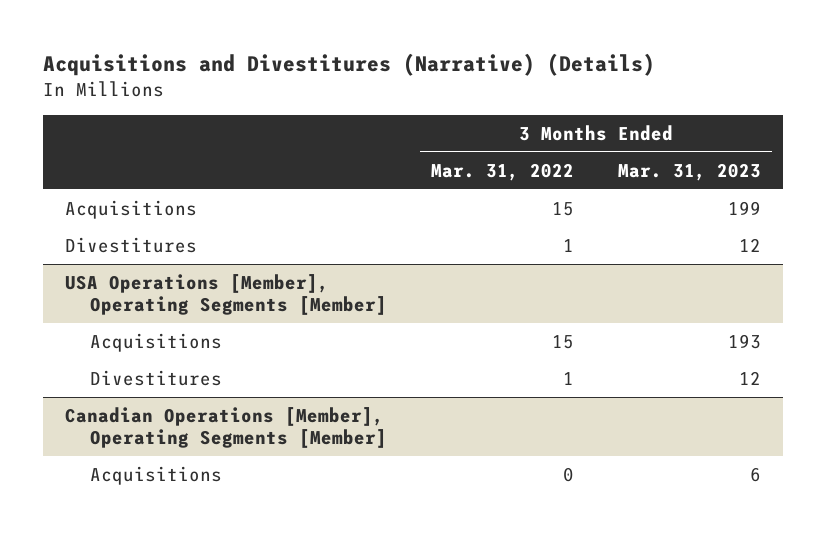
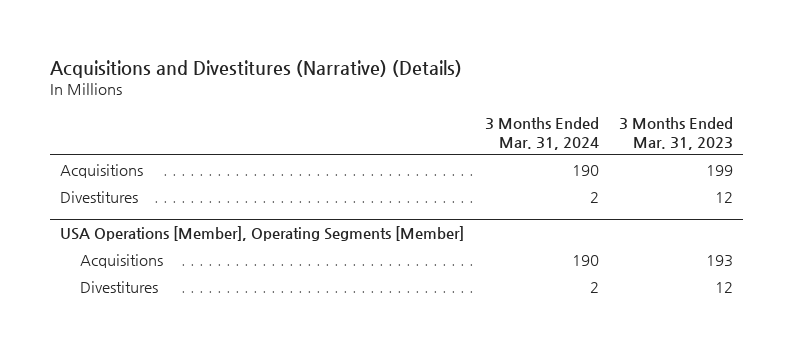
- | 3 Months Ended Mar. 31, 2022 | 3 Months Ended Mar. 31, 2023
+ | 3 Months Ended Mar. 31, 2024 | 3 Months Ended Mar. 31, 2023
- Canadian Operations [Member], Operating Segments [Member]
- Acquisitions | 0 | 6

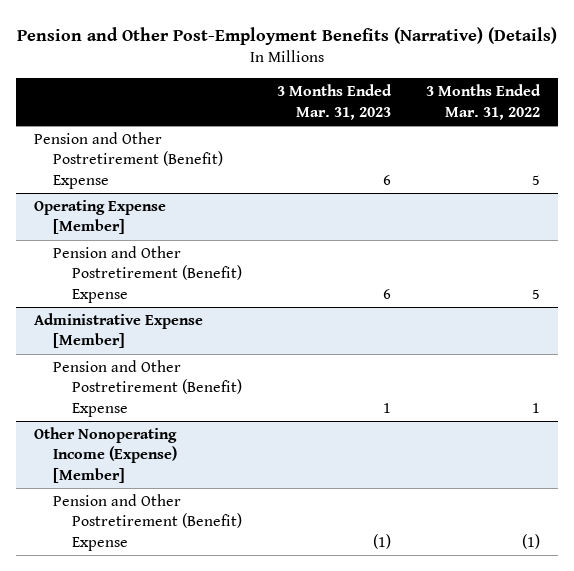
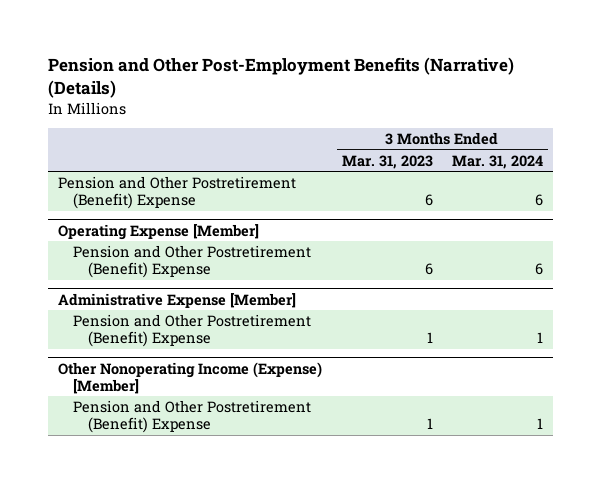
- | 3 Months Ended Mar. 31, 2023 | 3 Months Ended Mar. 31, 2022
+ | 3 Months Ended Mar. 31, 2023 | 3 Months Ended Mar. 31, 2024
@ Other Nonoperating Income (Expense) [Member]
- Pension and Other Postretirement (Benefit) Expense | (1) | (1)
+ Pension and Other Postretirement (Benefit) Expense | 1 | 1

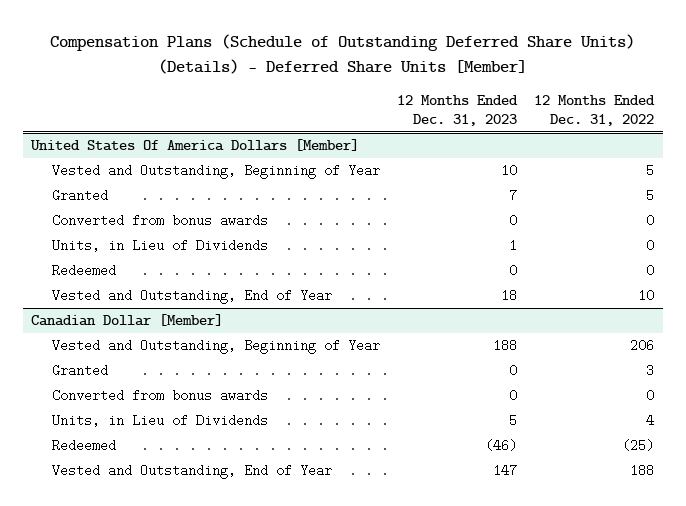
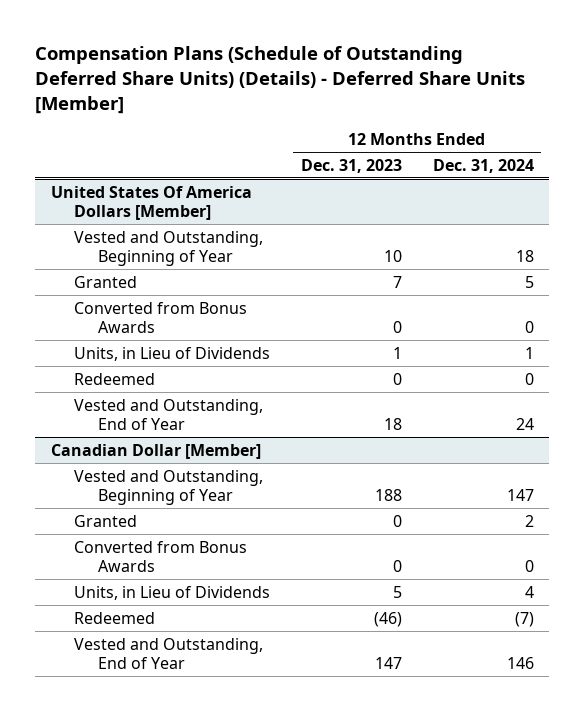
- | 12 Months Ended Dec. 31, 2023 | 12 Months Ended Dec. 31, 2022
+ | 12 Months Ended Dec. 31, 2023 | 12 Months Ended Dec. 31, 2024
@ United States Of America Dollars [Member]
- Converted from bonus awards | 0 | 0
+ Converted from Bonus Awards | 0 | 0
@ Canadian Dollar [Member]
- Converted from bonus awards | 0 | 0
+ Converted from Bonus Awards | 0 | 0

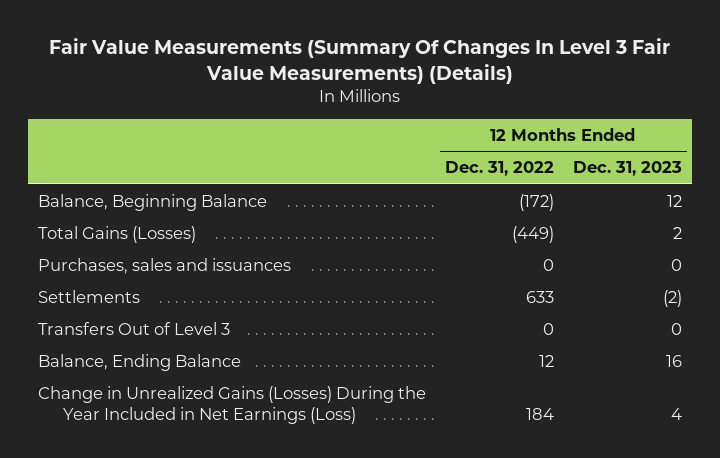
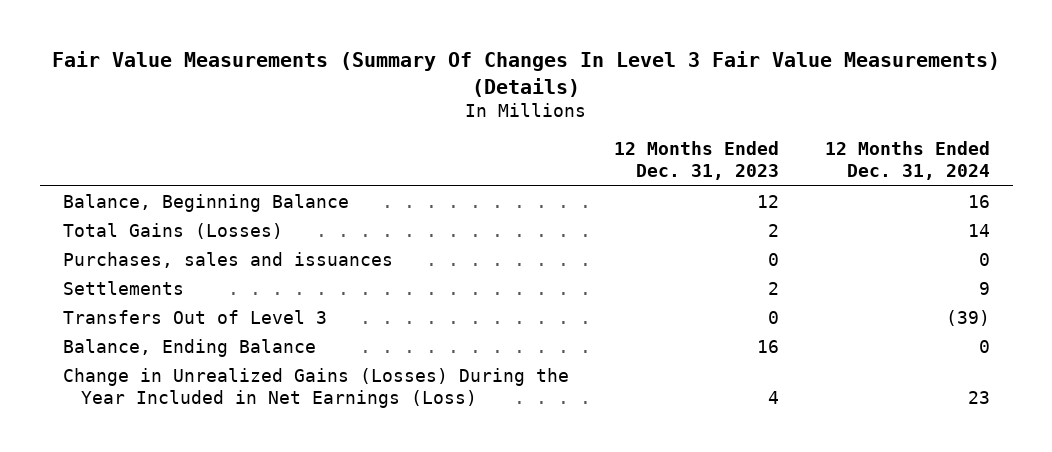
- | 12 Months Ended Dec. 31, 2022 | 12 Months Ended Dec. 31, 2023
+ | 12 Months Ended Dec. 31, 2023 | 12 Months Ended Dec. 31, 2024
- Settlements | 633 | (2)
+ Settlements | 2 | 9

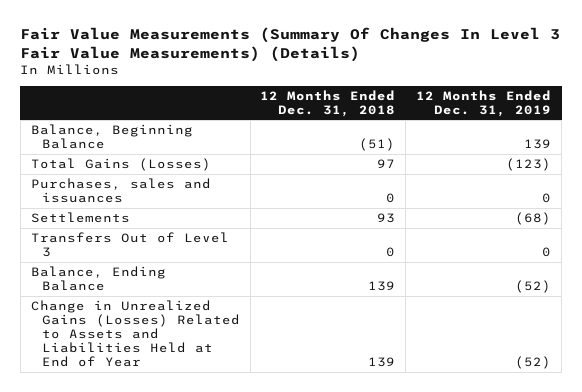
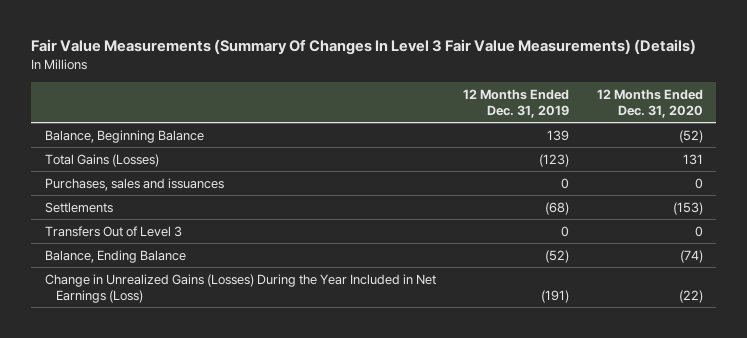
- | 12 Months Ended Dec. 31, 2018 | 12 Months Ended Dec. 31, 2019
+ | 12 Months Ended Dec. 31, 2019 | 12 Months Ended Dec. 31, 2020
- Change in Unrealized Gains (Losses) Related to Assets and Liabilities Held at End of Year | 139 | (52)
+ Change in Unrealized Gains (Losses) During the Year Included in Net Earnings (Loss) | (191) | (22)

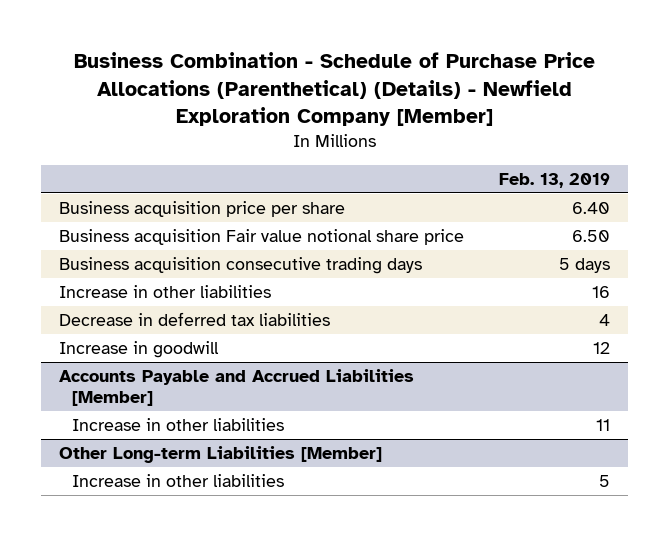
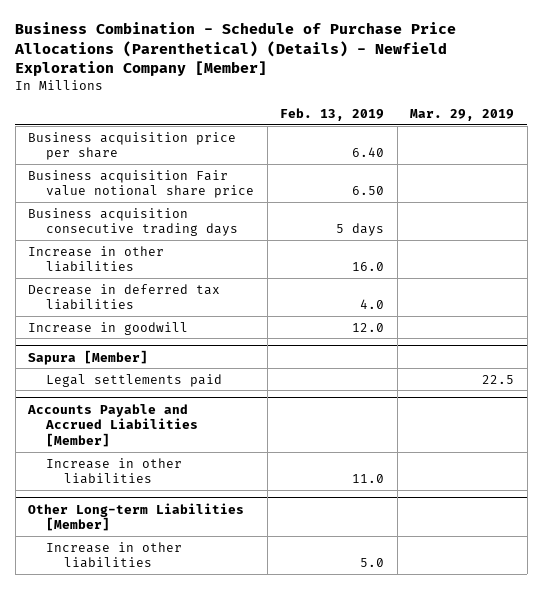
- | Feb. 13, 2019
+ | Feb. 13, 2019 | Mar. 29, 2019
- Increase in other liabilities | 16
- Decrease in deferred tax liabilities | 4
- Increase in goodwill | 12
+ Increase in other liabilities | 16.0 |
+ Decrease in deferred tax liabilities | 4.0 |
+ Increase in goodwill | 12.0 |
+ Sapura [Member]
+ Legal settlements paid | | 22.5
@ Accounts Payable and Accrued Liabilities [Member]
- Increase in other liabilities | 11
+ Increase in other liabilities | 11.0 |
@ Other Long-term Liabilities [Member]
- Increase in other liabilities | 5
+ Increase in other liabilities | 5.0 |

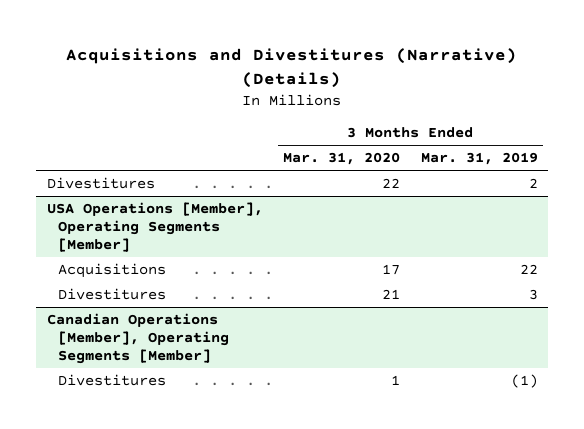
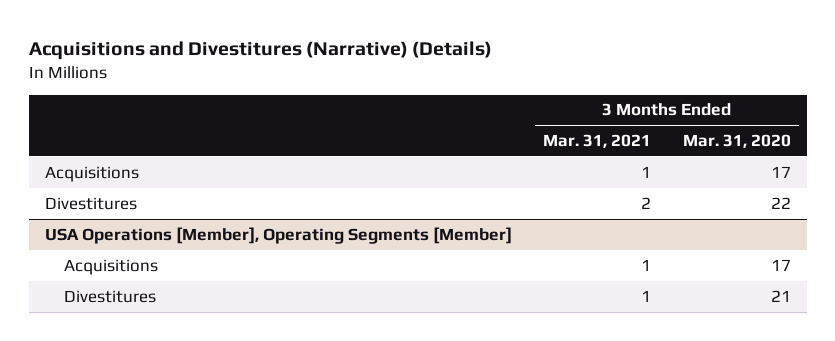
- | 3 Months Ended Mar. 31, 2020 | 3 Months Ended Mar. 31, 2019
+ | 3 Months Ended Mar. 31, 2021 | 3 Months Ended Mar. 31, 2020
+ Acquisitions | 1 | 17
- Canadian Operations [Member], Operating Segments [Member]
- Divestitures | 1 | (1)

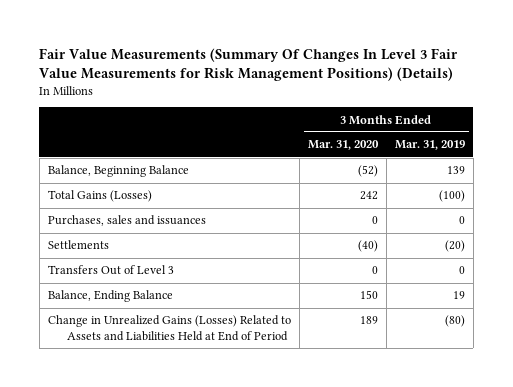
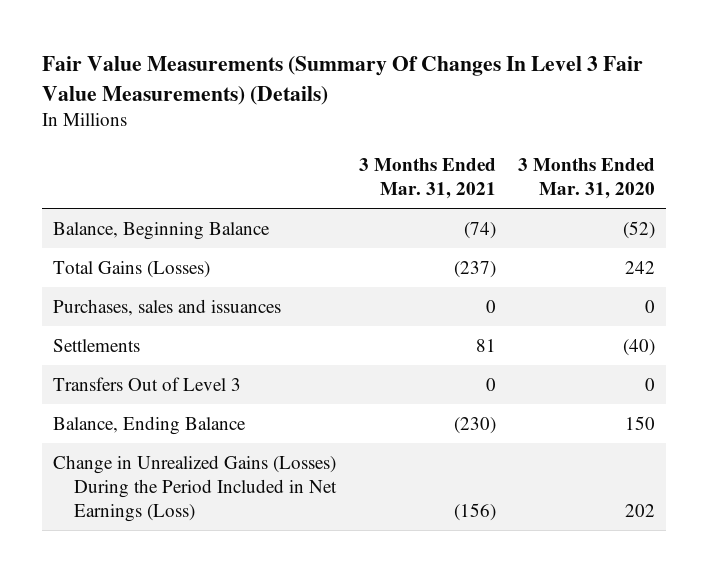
- Fair Value Measurements (Summary Of Changes In Level 3 Fair Value Measurements for Risk Management Positions) (Details)
+ Fair Value Measurements (Summary Of Changes In Level 3 Fair Value Measurements) (Details)
- | 3 Months Ended Mar. 31, 2020 | 3 Months Ended Mar. 31, 2019
+ | 3 Months Ended Mar. 31, 2021 | 3 Months Ended Mar. 31, 2020
- Change in Unrealized Gains (Losses) Related to Assets and Liabilities Held at End of Period | 189 | (80)
+ Change in Unrealized Gains (Losses) During the Period Included in Net Earnings (Loss) | (156) | 202

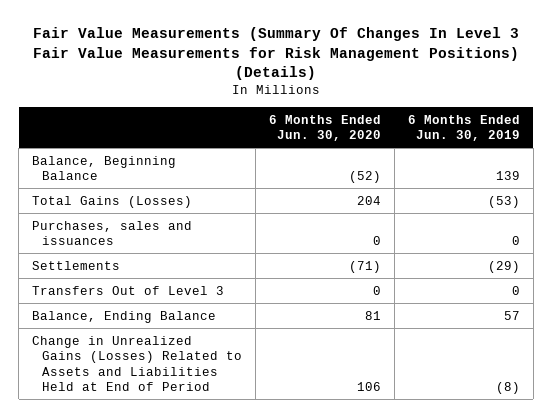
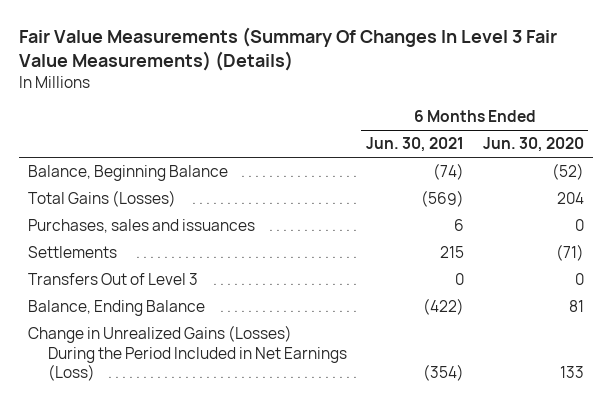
- Fair Value Measurements (Summary Of Changes In Level 3 Fair Value Measurements for Risk Management Positions) (Details)
+ Fair Value Measurements (Summary Of Changes In Level 3 Fair Value Measurements) (Details)
- | 6 Months Ended Jun. 30, 2020 | 6 Months Ended Jun. 30, 2019
+ | 6 Months Ended Jun. 30, 2021 | 6 Months Ended Jun. 30, 2020
- Change in Unrealized Gains (Losses) Related to Assets and Liabilities Held at End of Period | 106 | (8)
+ Change in Unrealized Gains (Losses) During the Period Included in Net Earnings (Loss) | (354) | 133

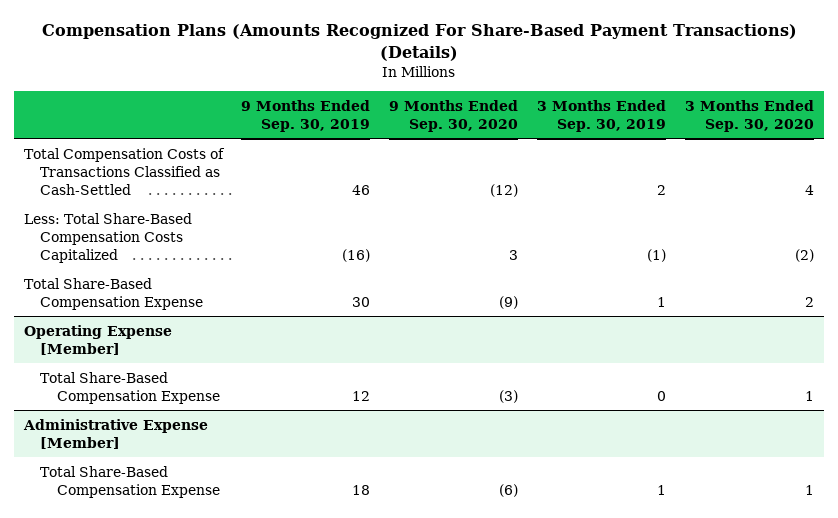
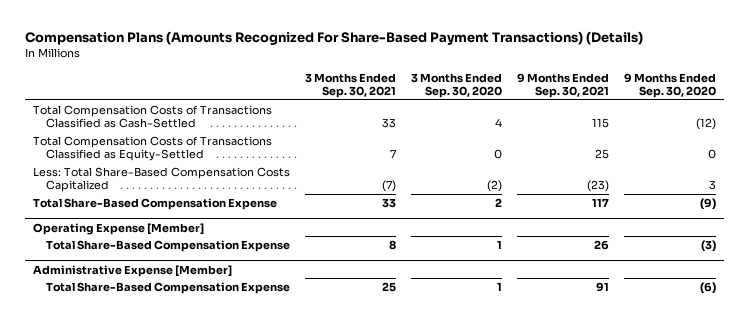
- | 9 Months Ended Sep. 30, 2019 | 9 Months Ended Sep. 30, 2020 | 3 Months Ended Sep. 30, 2019 | 3 Months Ended Sep. 30, 2020
+ | 3 Months Ended Sep. 30, 2021 | 3 Months Ended Sep. 30, 2020 | 9 Months Ended Sep. 30, 2021 | 9 Months Ended Sep. 30, 2020
+ Total Compensation Costs of Transactions Classified as Equity-Settled | 7 | 0 | 25 | 0

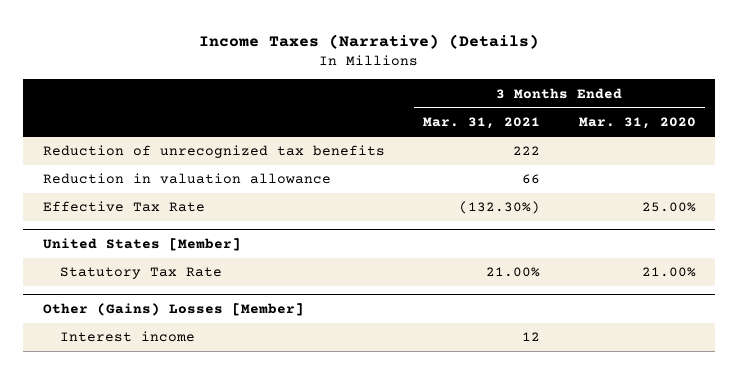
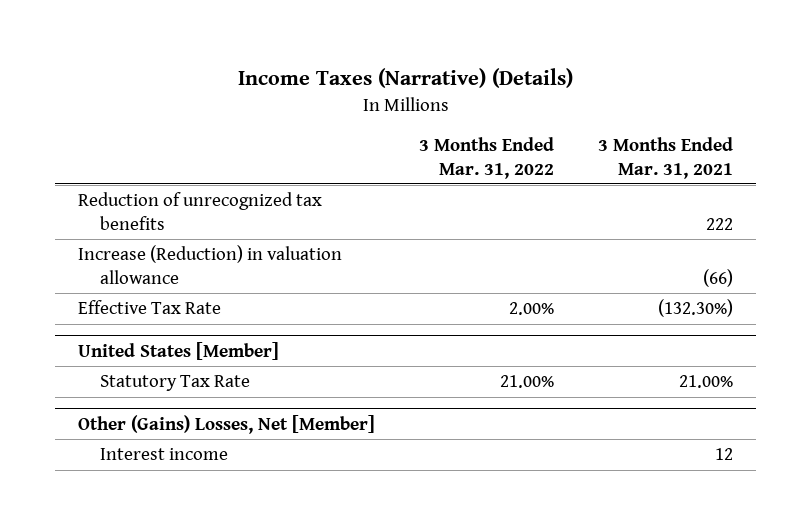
- | 3 Months Ended Mar. 31, 2021 | 3 Months Ended Mar. 31, 2020
+ | 3 Months Ended Mar. 31, 2022 | 3 Months Ended Mar. 31, 2021
- Reduction in valuation allowance | 66 |
+ Increase (Reduction) in valuation allowance | | (66)
- Other (Gains) Losses [Member]
+ Other (Gains) Losses, Net [Member]

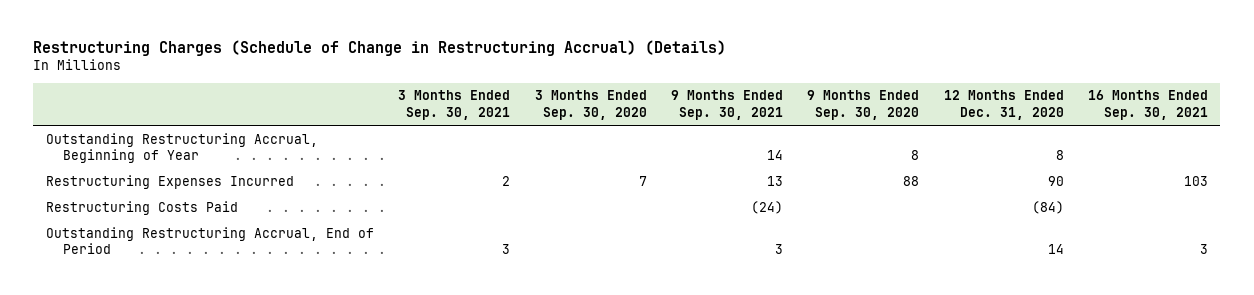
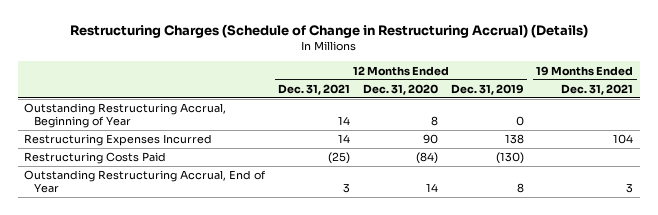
- | 3 Months Ended Sep. 30, 2021 | 3 Months Ended Sep. 30, 2020 | 9 Months Ended Sep. 30, 2021 | 9 Months Ended Sep. 30, 2020 | 12 Months Ended Dec. 31, 2020 | 16 Months Ended Sep. 30, 2021
+ | 12 Months Ended Dec. 31, 2021 | 12 Months Ended Dec. 31, 2020 | 12 Months Ended Dec. 31, 2019 | 19 Months Ended Dec. 31, 2021
- Outstanding Restructuring Accrual, End of Period | 3 | | 3 | | 14 | 3
+ Outstanding Restructuring Accrual, End of Year | 3 | 14 | 8 | 3

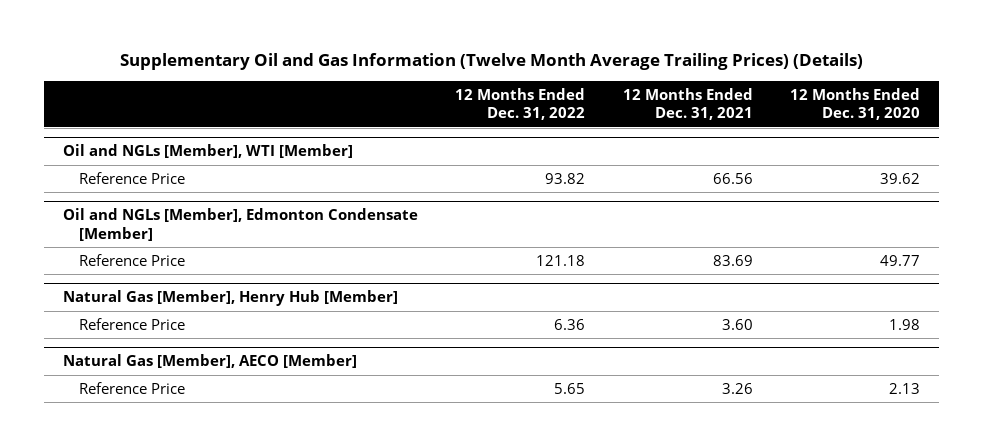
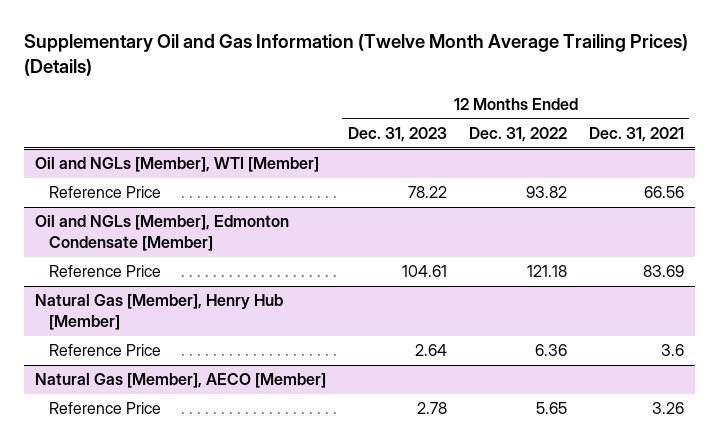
- | 12 Months Ended Dec. 31, 2022 | 12 Months Ended Dec. 31, 2021 | 12 Months Ended Dec. 31, 2020
+ | 12 Months Ended Dec. 31, 2023 | 12 Months Ended Dec. 31, 2022 | 12 Months Ended Dec. 31, 2021
@ Natural Gas [Member], Henry Hub [Member]
- Reference Price | 6.36 | 3.60 | 1.98
+ Reference Price | 2.64 | 6.36 | 3.6

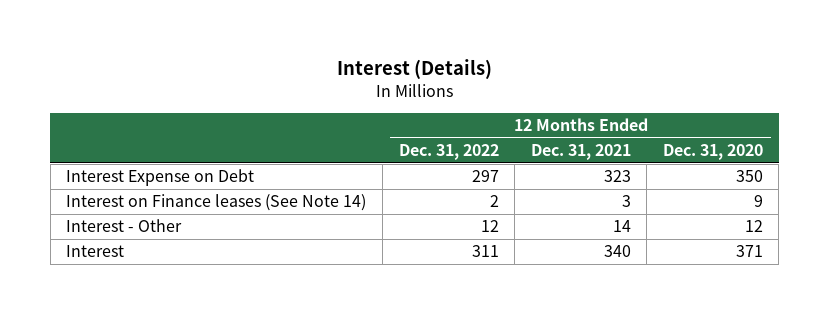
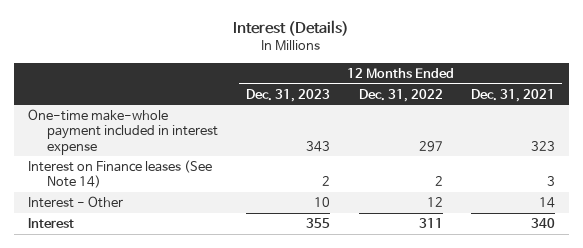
- | 12 Months Ended Dec. 31, 2022 | 12 Months Ended Dec. 31, 2021 | 12 Months Ended Dec. 31, 2020
+ | 12 Months Ended Dec. 31, 2023 | 12 Months Ended Dec. 31, 2022 | 12 Months Ended Dec. 31, 2021
- Interest Expense on Debt | 297 | 323 | 350
+ One-time make-whole payment included in interest expense | 343 | 297 | 323

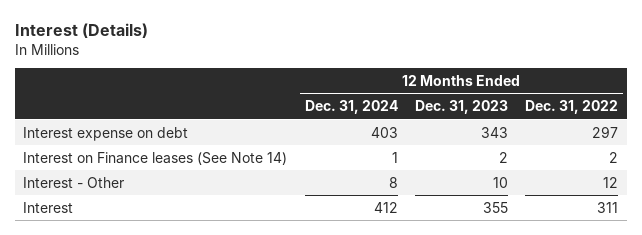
- | 12 Months Ended Dec. 31, 2023 | 12 Months Ended Dec. 31, 2022 | 12 Months Ended Dec. 31, 2021
+ | 12 Months Ended Dec. 31, 2024 | 12 Months Ended Dec. 31, 2023 | 12 Months Ended Dec. 31, 2022
- One-time make-whole payment included in interest expense | 343 | 297 | 323
+ Interest expense on debt | 403 | 343 | 297

